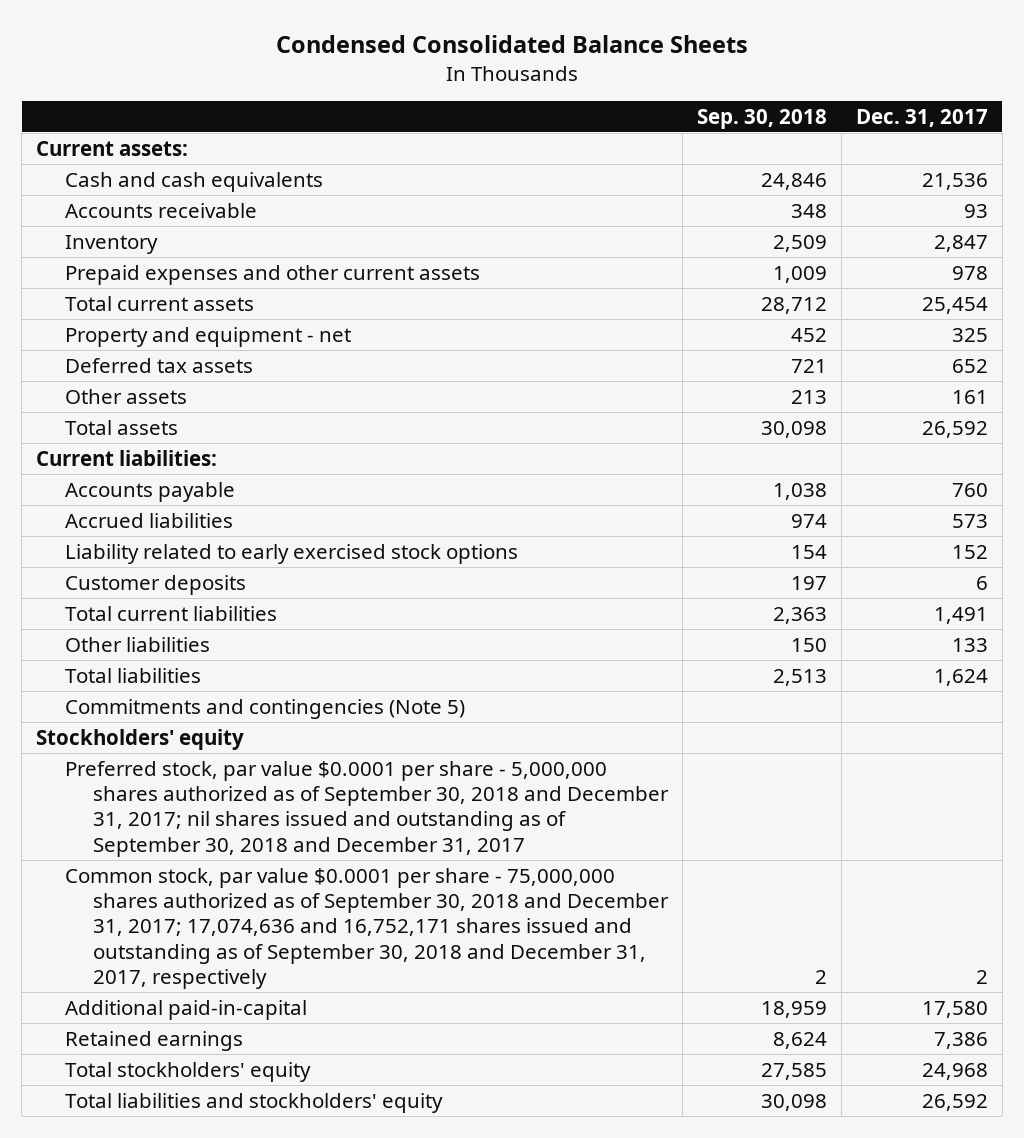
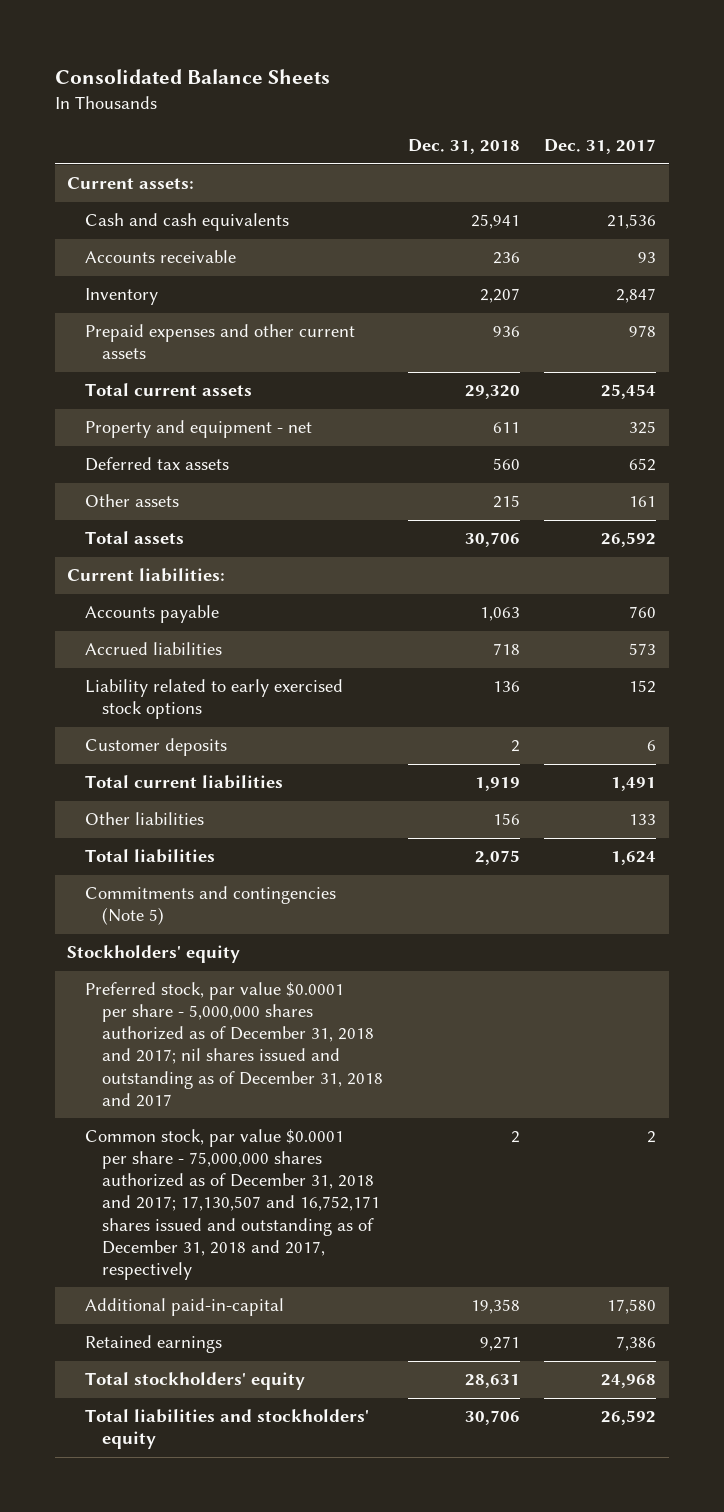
- Condensed Consolidated Balance Sheets
+ Consolidated Balance Sheets
- | Sep. 30, 2018 | Dec. 31, 2017
+ | Dec. 31, 2018 | Dec. 31, 2017
- Preferred stock, par value $0.0001 per share - 5,000,000 shares authorized as of September 30, 2018 and December 31, 2017; nil shares issued and outstanding as of September 30, 2018 and December 31, 2017
- Common stock, par value $0.0001 per share - 75,000,000 shares authorized as of September 30, 2018 and December 31, 2017; 17,074,636 and 16,752,171 shares issued and outstanding as of September 30, 2018 and December 31, 2017, respectively | 2 | 2
+ Preferred stock, par value $0.0001 per share - 5,000,000 shares authorized as of December 31, 2018 and 2017; nil shares issued and outstanding as of December 31, 2018 and 2017
+ Common stock, par value $0.0001 per share - 75,000,000 shares authorized as of December 31, 2018 and 2017; 17,130,507 and 16,752,171 shares issued and outstanding as of December 31, 2018 and 2017, respectively | 2 | 2

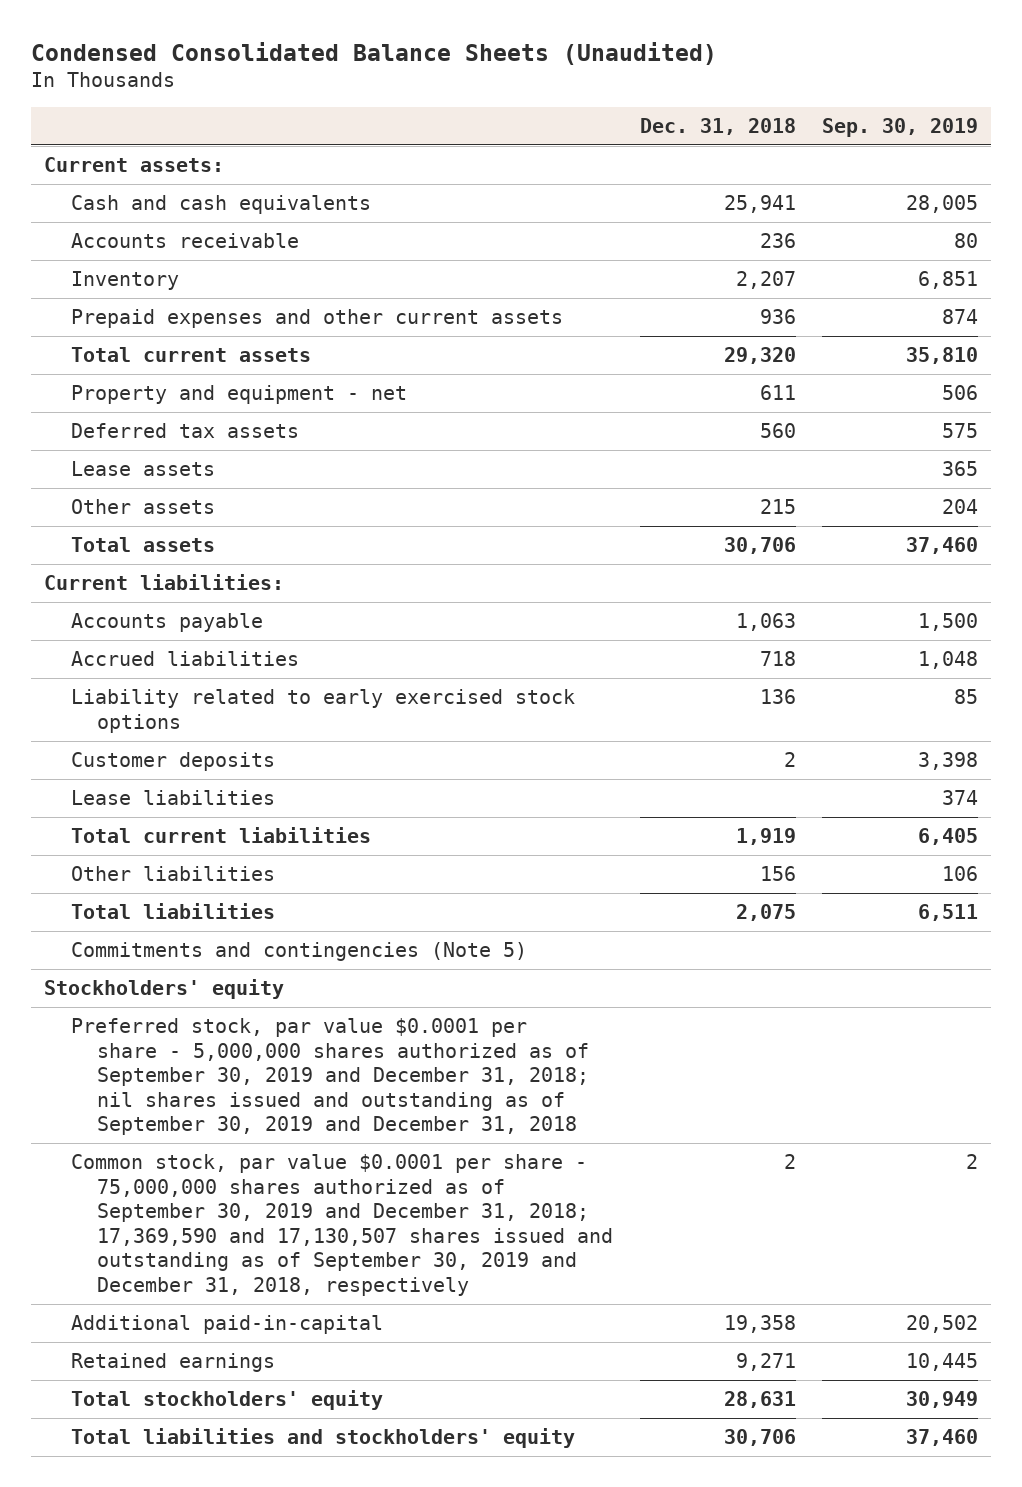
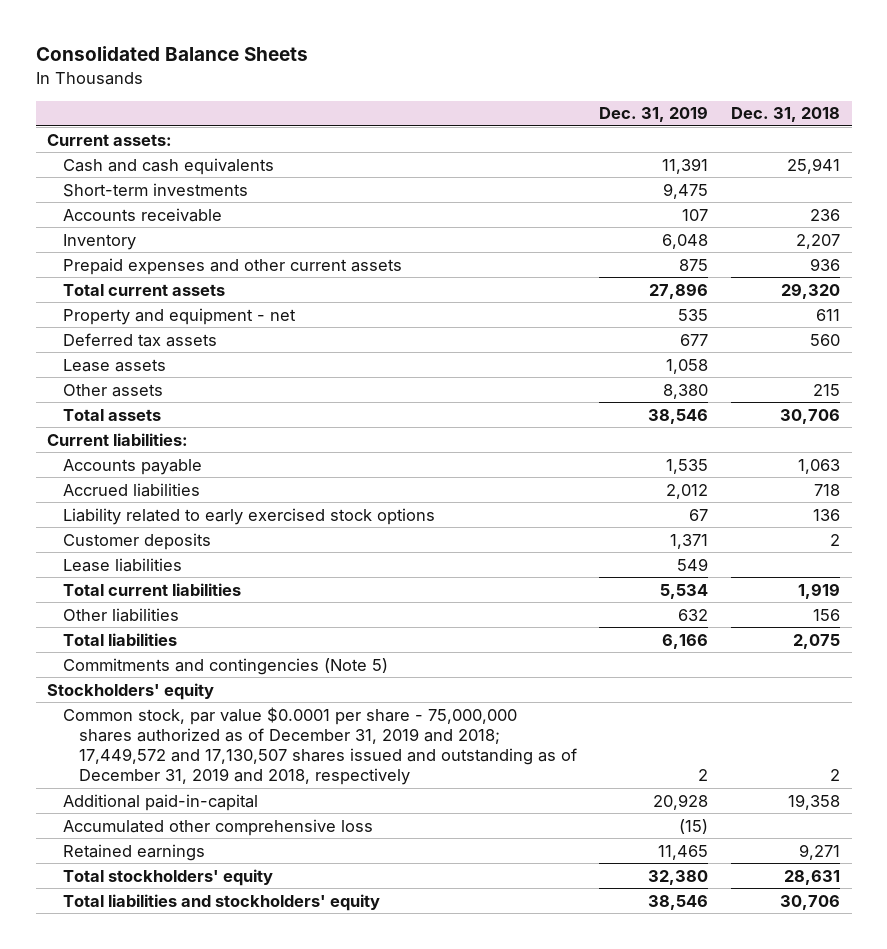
- Condensed Consolidated Balance Sheets (Unaudited)
+ Consolidated Balance Sheets
- | Dec. 31, 2018 | Sep. 30, 2019
+ | Dec. 31, 2019 | Dec. 31, 2018
+ Short-term investments | 9,475 |
- Preferred stock, par value $0.0001 per share - 5,000,000 shares authorized as of September 30, 2019 and December 31, 2018; nil shares issued and outstanding as of September 30, 2019 and December 31, 2018
- Common stock, par value $0.0001 per share - 75,000,000 shares authorized as of September 30, 2019 and December 31, 2018; 17,369,590 and 17,130,507 shares issued and outstanding as of September 30, 2019 and December 31, 2018, respectively | 2 | 2
+ Common stock, par value $0.0001 per share - 75,000,000 shares authorized as of December 31, 2019 and 2018; 17,449,572 and 17,130,507 shares issued and outstanding as of December 31, 2019 and 2018, respectively | 2 | 2
+ Accumulated other comprehensive loss | (15) |

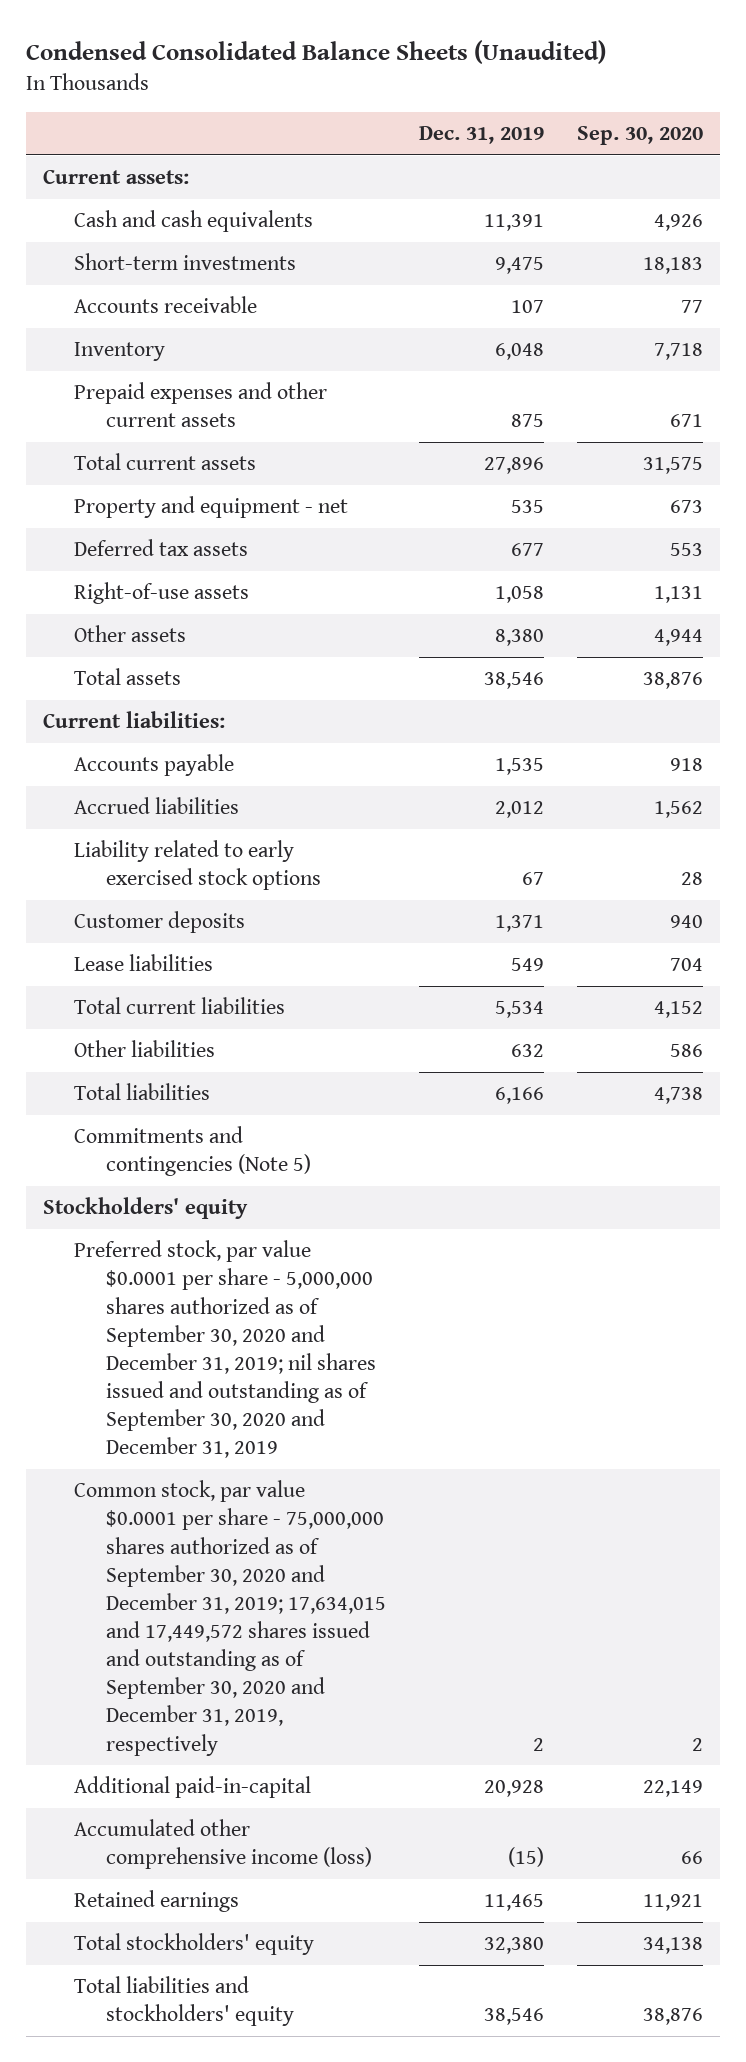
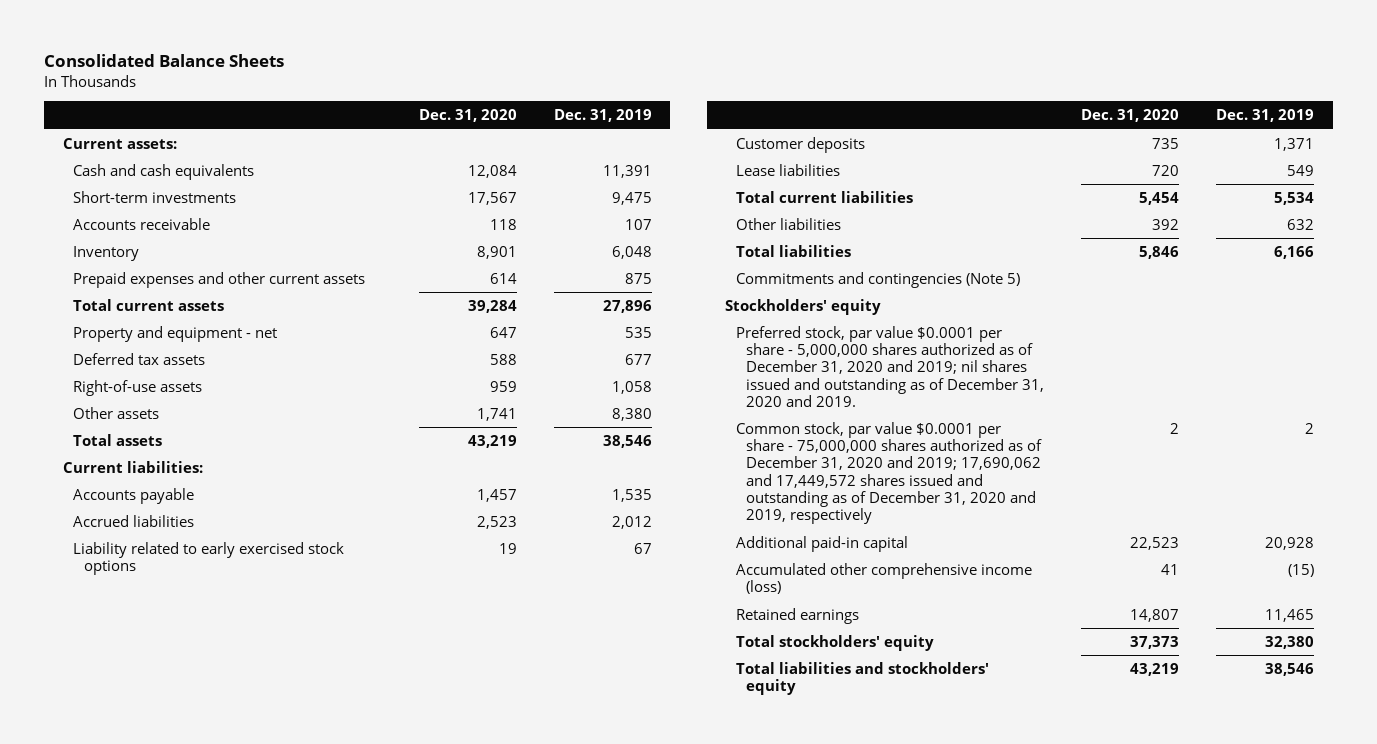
- Condensed Consolidated Balance Sheets (Unaudited)
+ Consolidated Balance Sheets
- | Dec. 31, 2019 | Sep. 30, 2020
+ | Dec. 31, 2020 | Dec. 31, 2019
- Preferred stock, par value $0.0001 per share - 5,000,000 shares authorized as of September 30, 2020 and December 31, 2019; nil shares issued and outstanding as of September 30, 2020 and December 31, 2019
- Common stock, par value $0.0001 per share - 75,000,000 shares authorized as of September 30, 2020 and December 31, 2019; 17,634,015 and 17,449,572 shares issued and outstanding as of September 30, 2020 and December 31, 2019, respectively | 2 | 2
- Additional paid-in-capital | 20,928 | 22,149
+ Preferred stock, par value $0.0001 per share - 5,000,000 shares authorized as of December 31, 2020 and 2019; nil shares issued and outstanding as of December 31, 2020 and 2019.
+ Common stock, par value $0.0001 per share - 75,000,000 shares authorized as of December 31, 2020 and 2019; 17,690,062 and 17,449,572 shares issued and outstanding as of December 31, 2020 and 2019, respectively | 2 | 2
+ Additional paid-in capital | 22,523 | 20,928

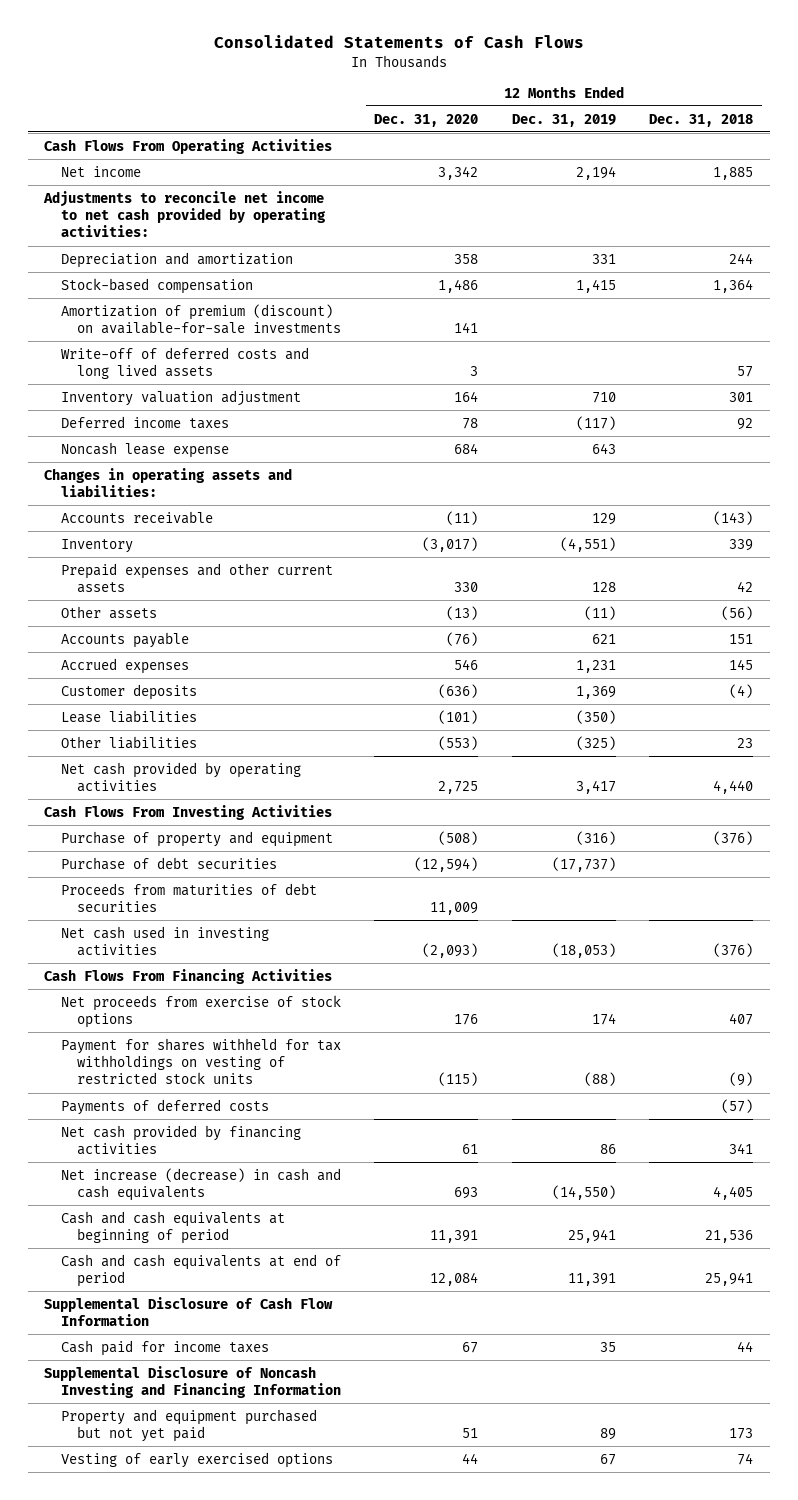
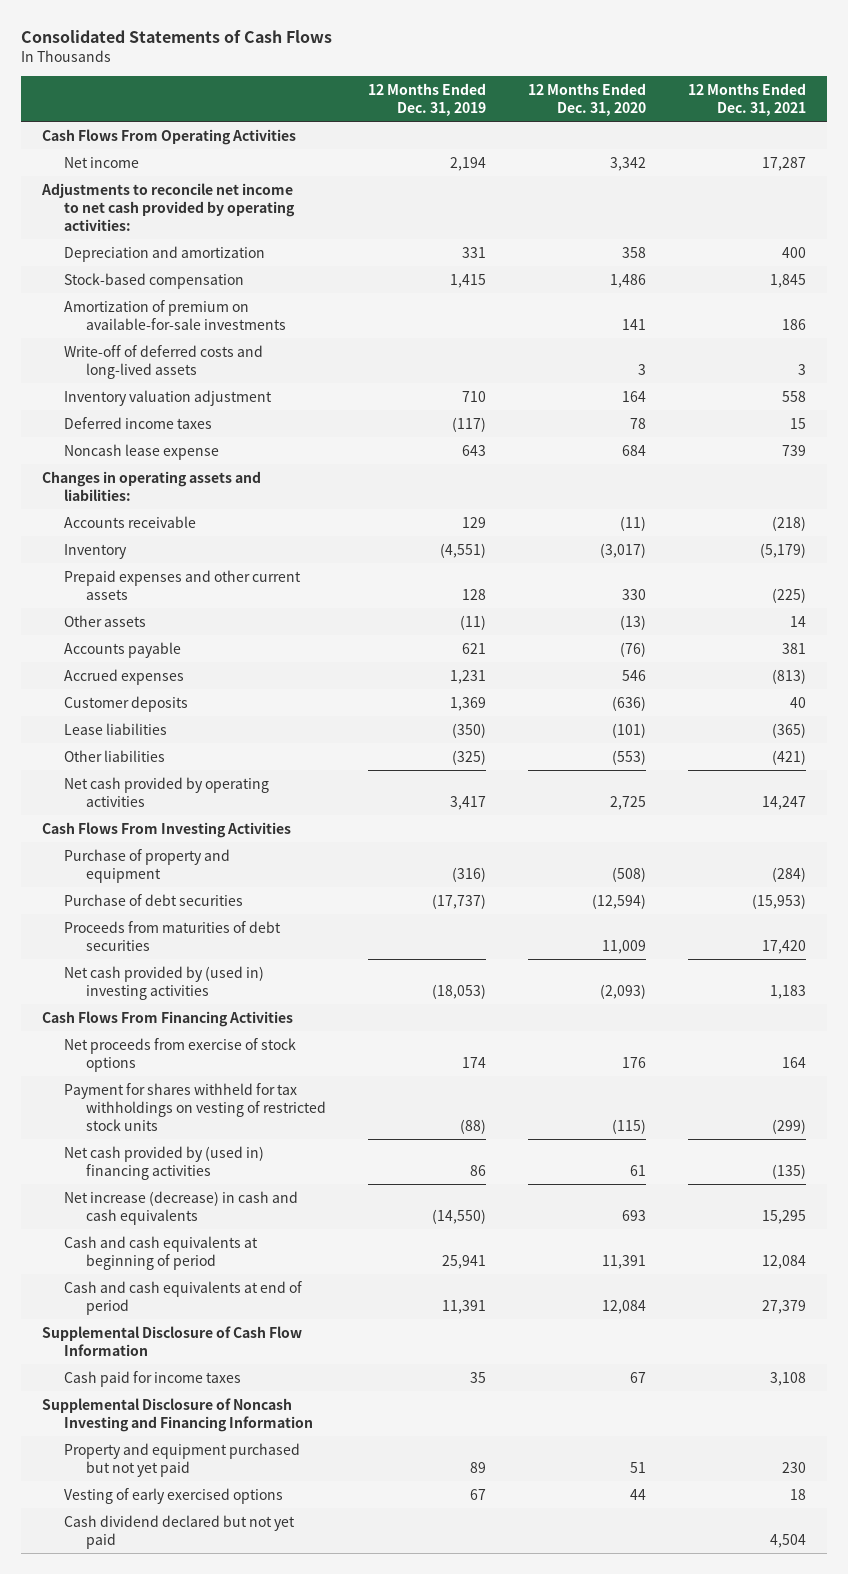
- | 12 Months Ended Dec. 31, 2020 | 12 Months Ended Dec. 31, 2019 | 12 Months Ended Dec. 31, 2018
+ | 12 Months Ended Dec. 31, 2019 | 12 Months Ended Dec. 31, 2020 | 12 Months Ended Dec. 31, 2021
- Amortization of premium (discount) on available-for-sale investments | 141 | |
- Write-off of deferred costs and long lived assets | 3 | | 57
+ Amortization of premium on available-for-sale investments | | 141 | 186
+ Write-off of deferred costs and long-lived assets | | 3 | 3
- Net cash used in investing activities | (2,093) | (18,053) | (376)
+ Net cash provided by (used in) investing activities | (18,053) | (2,093) | 1,183
- Payments of deferred costs | | | (57)
- Net cash provided by financing activities | 61 | 86 | 341
+ Net cash provided by (used in) financing activities | 86 | 61 | (135)
+ Cash dividend declared but not yet paid | | | 4,504

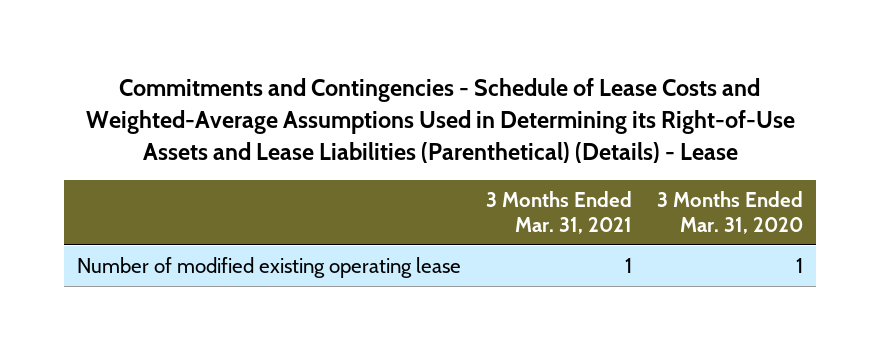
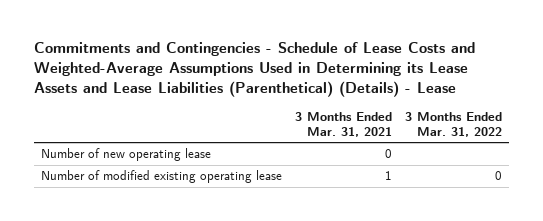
- Commitments and Contingencies - Schedule of Lease Costs and Weighted-Average Assumptions Used in Determining its Right-of-Use Assets and Lease Liabilities (Parenthetical) (Details) - Lease
+ Commitments and Contingencies - Schedule of Lease Costs and Weighted-Average Assumptions Used in Determining its Lease Assets and Lease Liabilities (Parenthetical) (Details) - Lease
- | 3 Months Ended Mar. 31, 2021 | 3 Months Ended Mar. 31, 2020
+ | 3 Months Ended Mar. 31, 2021 | 3 Months Ended Mar. 31, 2022
+ Number of new operating lease | 0 |

